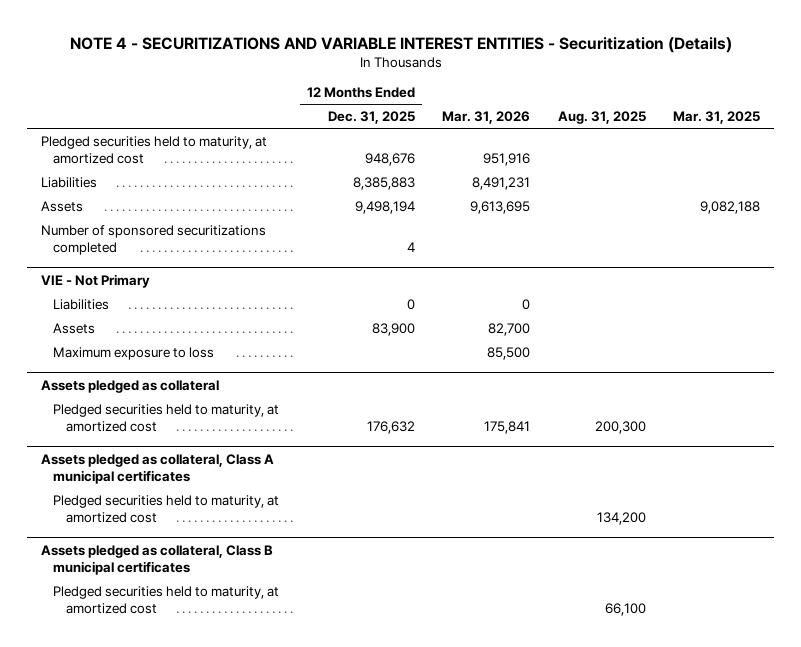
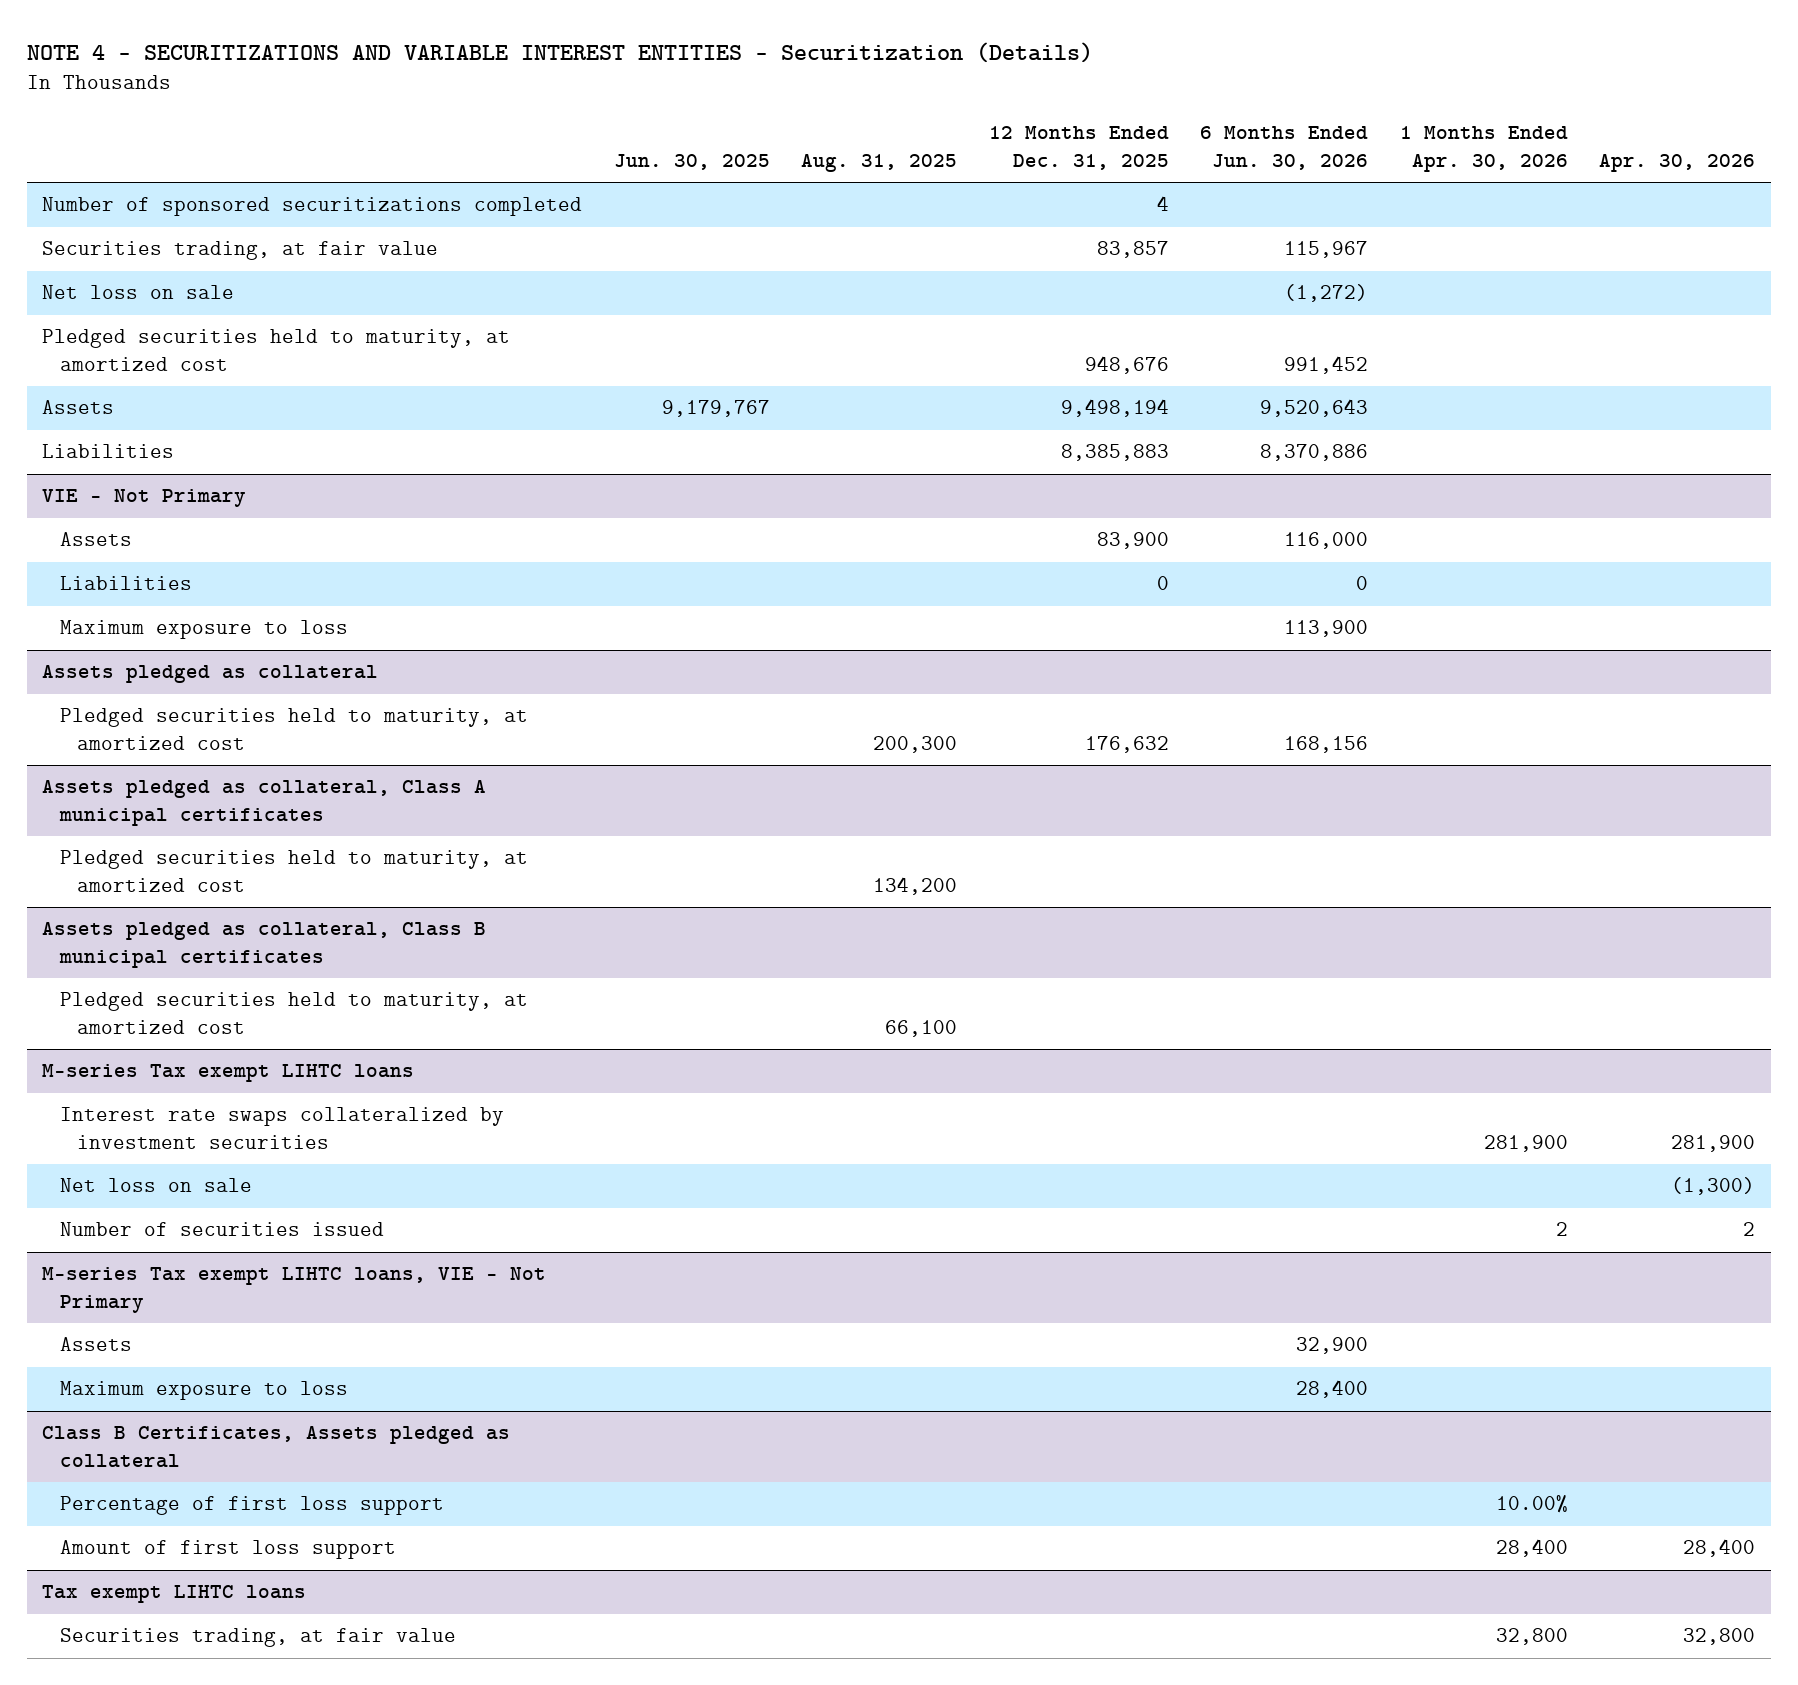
- | 12 Months Ended Dec. 31, 2025 | Mar. 31, 2026 | Aug. 31, 2025 | Mar. 31, 2025
+ | Jun. 30, 2025 | Aug. 31, 2025 | 12 Months Ended Dec. 31, 2025 | 6 Months Ended Jun. 30, 2026 | 1 Months Ended Apr. 30, 2026 | Apr. 30, 2026
moved up: Number of sponsored securitizations completed | | | 4 | | |
+ Securities trading, at fair value | | | 83,857 | 115,967 | |
+ Net loss on sale | | | | (1,272) | |
moved down: Liabilities | | | 8,385,883 | 8,370,886 | |
@ VIE - Not Primary
moved down: Liabilities | | | 0 | 0 | |
+ M-series Tax exempt LIHTC loans
+ Interest rate swaps collateralized by investment securities | | | | | 281,900 | 281,900
+ Net loss on sale | | | | | | (1,300)
+ Number of securities issued | | | | | 2 | 2
+ M-series Tax exempt LIHTC loans, VIE - Not Primary
+ Assets | | | | 32,900 | |
+ Maximum exposure to loss | | | | 28,400 | |
+ Class B Certificates, Assets pledged as collateral
+ Percentage of first loss support | | | | | 10.00% |
+ Amount of first loss support | | | | | 28,400 | 28,400
+ Tax exempt LIHTC loans
+ Securities trading, at fair value | | | | | 32,800 | 32,800

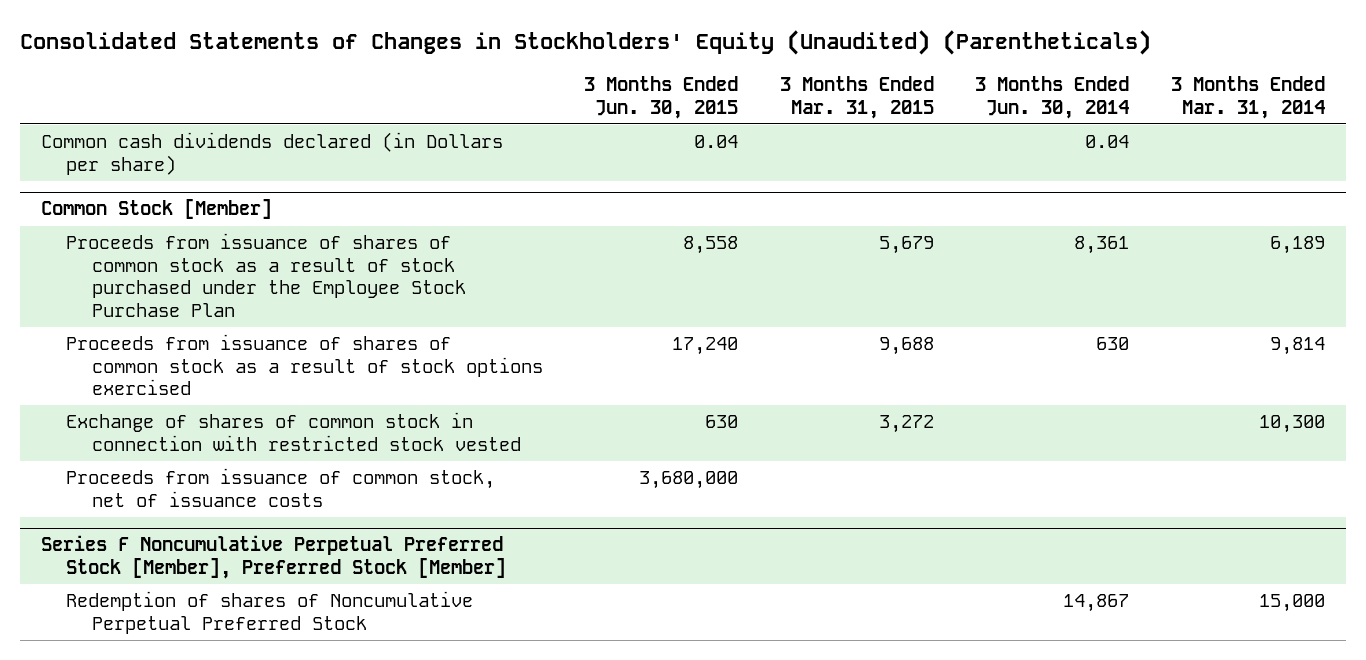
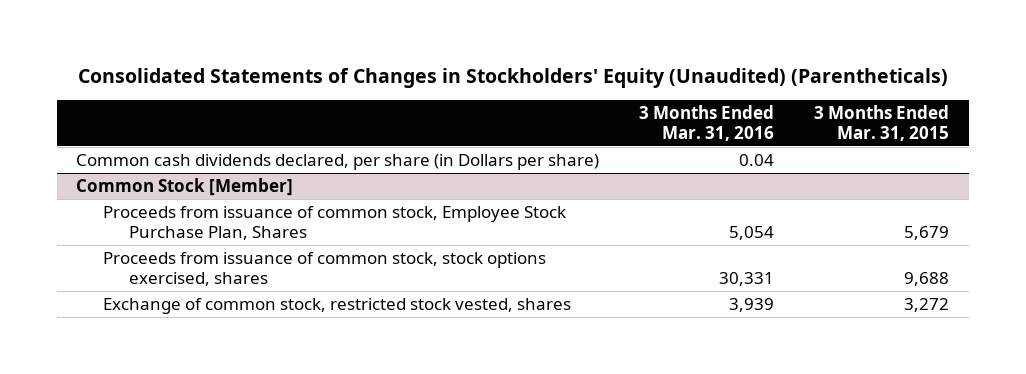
- | 3 Months Ended Jun. 30, 2015 | 3 Months Ended Mar. 31, 2015 | 3 Months Ended Jun. 30, 2014 | 3 Months Ended Mar. 31, 2014
+ | 3 Months Ended Mar. 31, 2016 | 3 Months Ended Mar. 31, 2015
- Common cash dividends declared (in Dollars per share) | 0.04 | | 0.04 |
+ Common cash dividends declared, per share (in Dollars per share) | 0.04 |
@ Common Stock [Member]
- Proceeds from issuance of shares of common stock as a result of stock purchased under the Employee Stock Purchase Plan | 8,558 | 5,679 | 8,361 | 6,189
- Proceeds from issuance of shares of common stock as a result of stock options exercised | 17,240 | 9,688 | 630 | 9,814
- Exchange of shares of common stock in connection with restricted stock vested | 630 | 3,272 | | 10,300
- Proceeds from issuance of common stock, net of issuance costs | 3,680,000 | | |
- Series F Noncumulative Perpetual Preferred Stock [Member], Preferred Stock [Member]
- Redemption of shares of Noncumulative Perpetual Preferred Stock | | | 14,867 | 15,000
@ Common Stock [Member]
+ Proceeds from issuance of common stock, Employee Stock Purchase Plan, Shares | 5,054 | 5,679
+ Proceeds from issuance of common stock, stock options exercised, shares | 30,331 | 9,688
+ Exchange of common stock, restricted stock vested, shares | 3,939 | 3,272

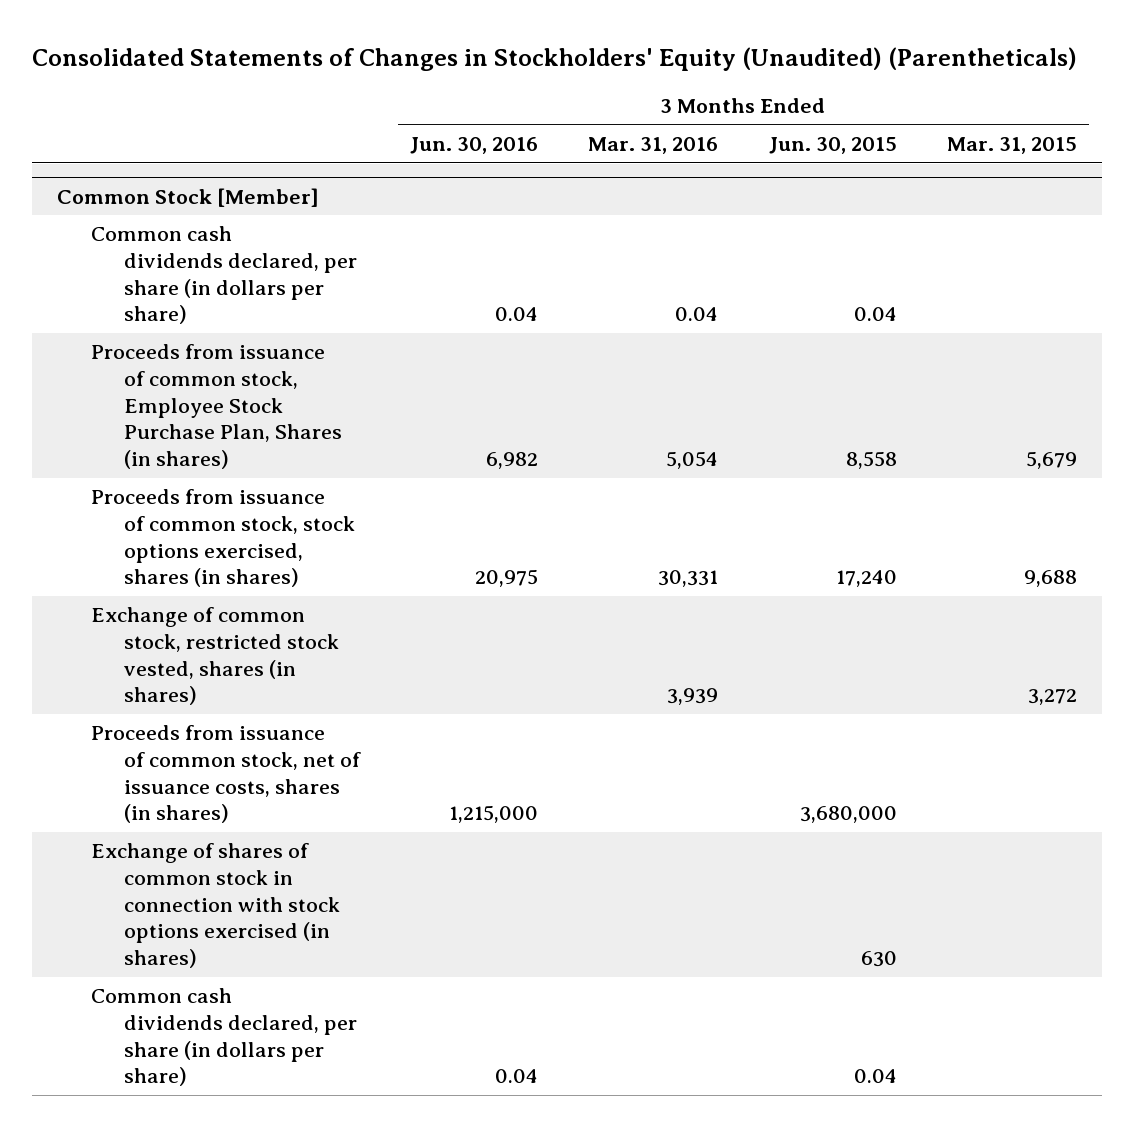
- | 3 Months Ended Mar. 31, 2016 | 3 Months Ended Mar. 31, 2015
+ | 3 Months Ended Jun. 30, 2016 | 3 Months Ended Mar. 31, 2016 | 3 Months Ended Jun. 30, 2015 | 3 Months Ended Mar. 31, 2015
- Common cash dividends declared, per share (in Dollars per share) | 0.04 |
@ Common Stock [Member]
- Proceeds from issuance of common stock, Employee Stock Purchase Plan, Shares | 5,054 | 5,679
- Proceeds from issuance of common stock, stock options exercised, shares | 30,331 | 9,688
- Exchange of common stock, restricted stock vested, shares | 3,939 | 3,272
+ Common cash dividends declared, per share (in dollars per share) | 0.04 | 0.04 | 0.04 |
+ Proceeds from issuance of common stock, Employee Stock Purchase Plan, Shares (in shares) | 6,982 | 5,054 | 8,558 | 5,679
+ Proceeds from issuance of common stock, stock options exercised, shares (in shares) | 20,975 | 30,331 | 17,240 | 9,688
+ Exchange of common stock, restricted stock vested, shares (in shares) | | 3,939 | | 3,272
+ Proceeds from issuance of common stock, net of issuance costs, shares (in shares) | 1,215,000 | | 3,680,000 |
+ Exchange of shares of common stock in connection with stock options exercised (in shares) | | | 630 |
+ Common cash dividends declared, per share (in dollars per share) | 0.04 | | 0.04 |

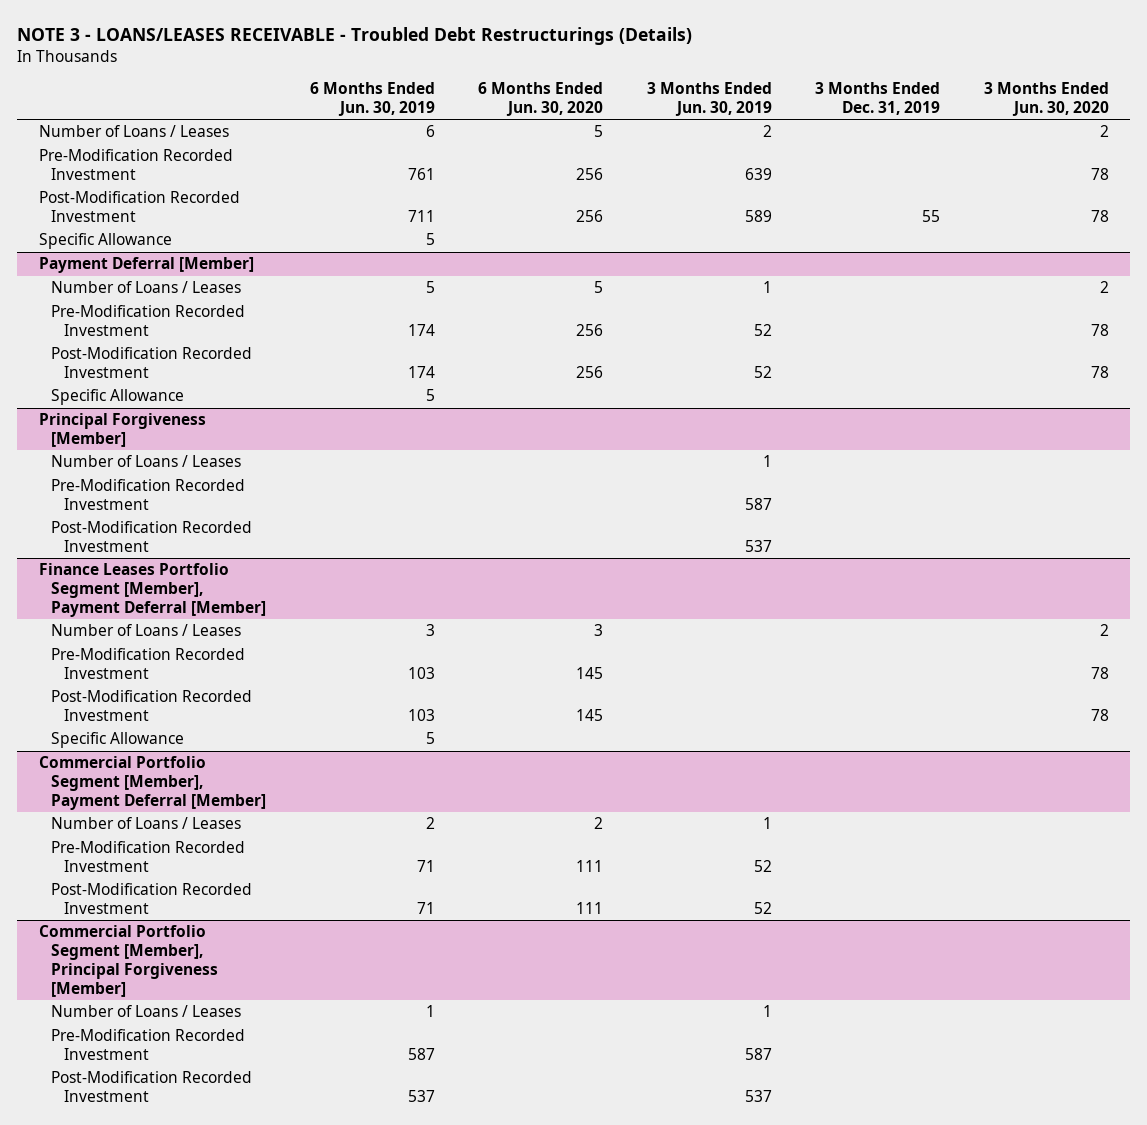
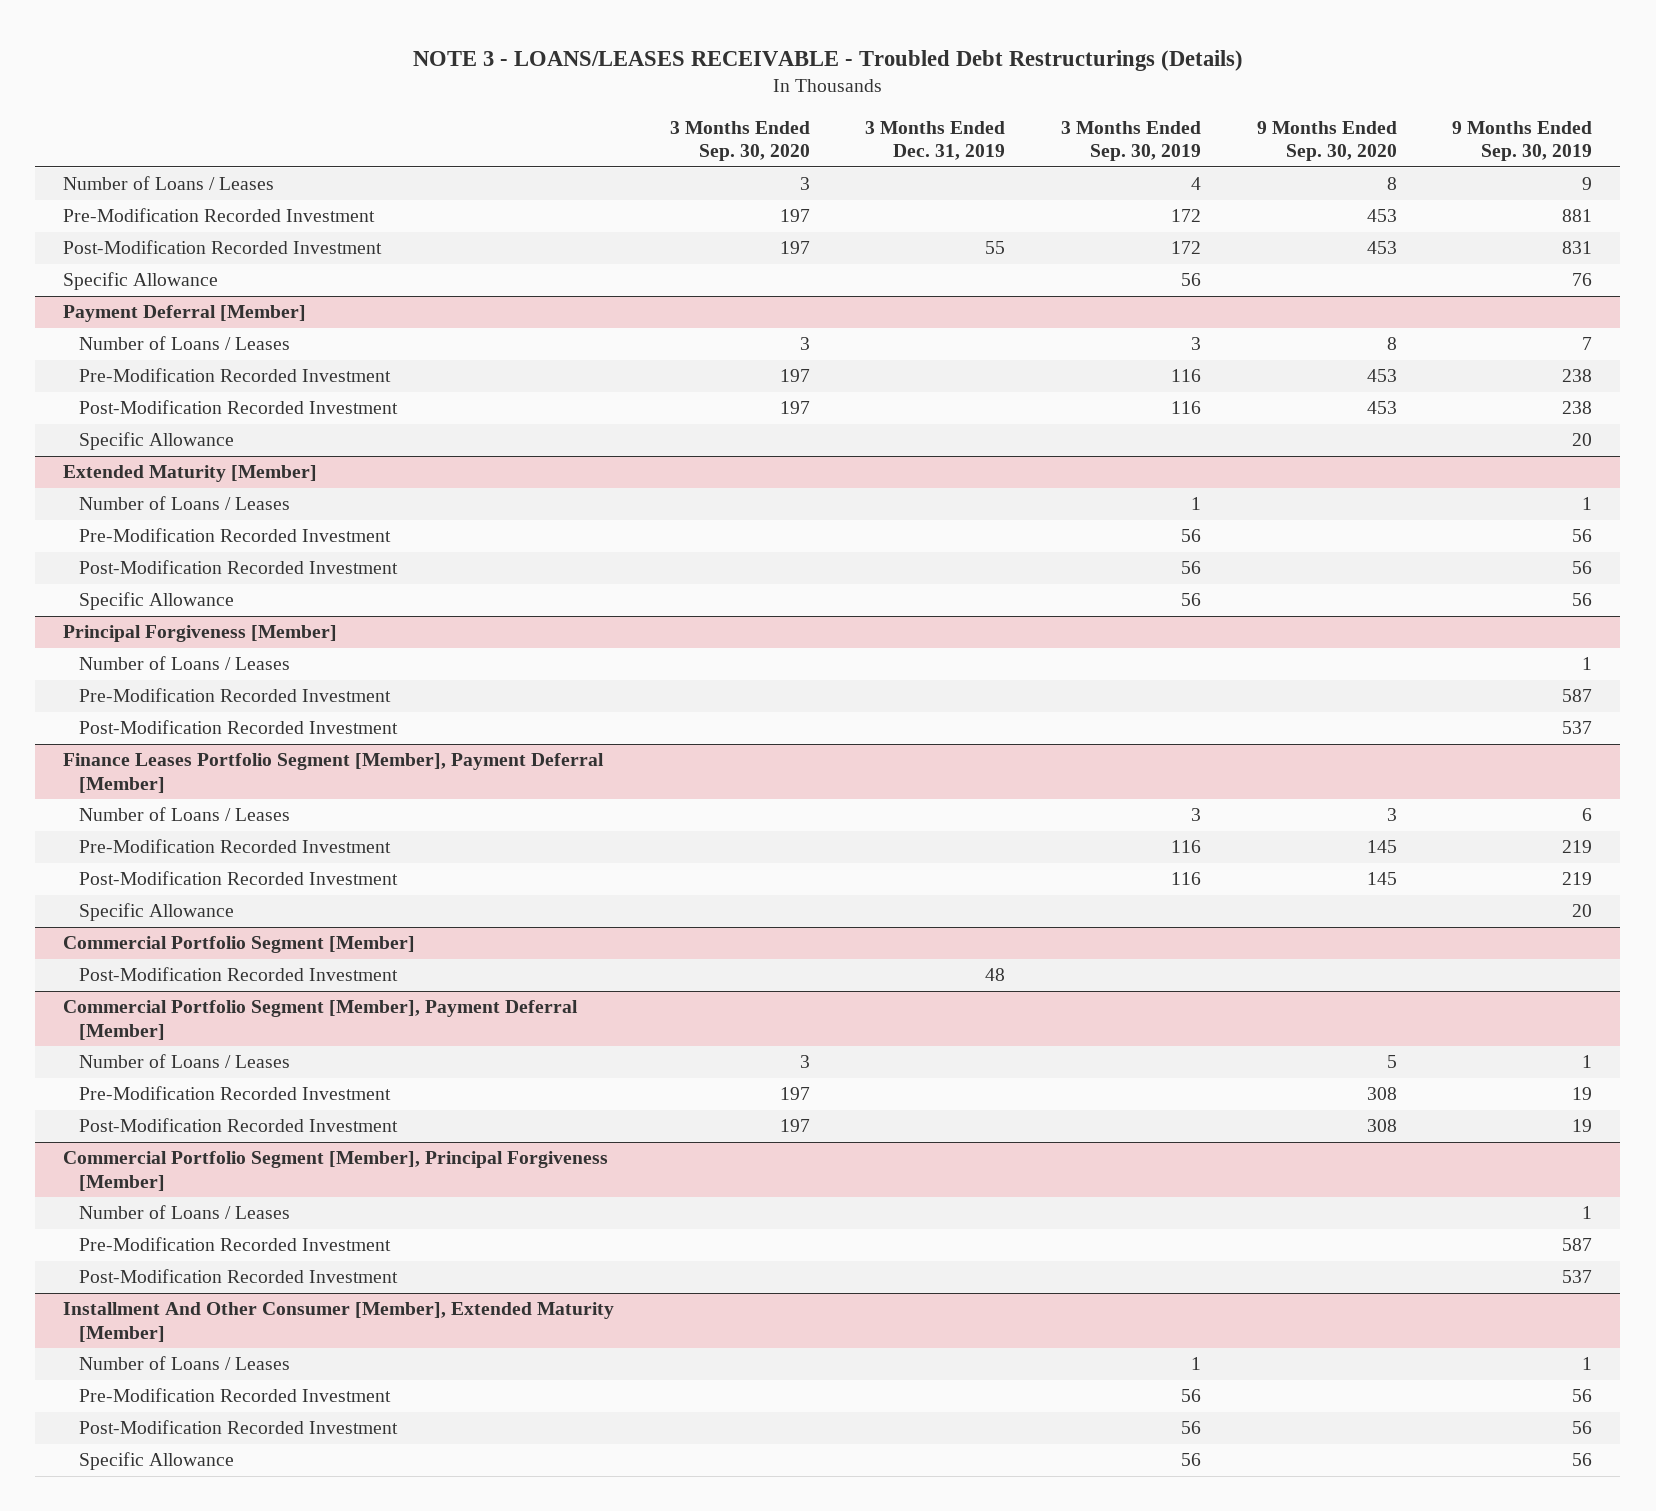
- | 6 Months Ended Jun. 30, 2019 | 6 Months Ended Jun. 30, 2020 | 3 Months Ended Jun. 30, 2019 | 3 Months Ended Dec. 31, 2019 | 3 Months Ended Jun. 30, 2020
+ | 3 Months Ended Sep. 30, 2020 | 3 Months Ended Dec. 31, 2019 | 3 Months Ended Sep. 30, 2019 | 9 Months Ended Sep. 30, 2020 | 9 Months Ended Sep. 30, 2019
+ Extended Maturity [Member]
+ Number of Loans / Leases | | | 1 | | 1
+ Pre-Modification Recorded Investment | | | 56 | | 56
+ Post-Modification Recorded Investment | | | 56 | | 56
+ Specific Allowance | | | 56 | | 56
+ Commercial Portfolio Segment [Member]
+ Post-Modification Recorded Investment | | 48 | | |
+ Installment And Other Consumer [Member], Extended Maturity [Member]
+ Number of Loans / Leases | | | 1 | | 1
+ Pre-Modification Recorded Investment | | | 56 | | 56
+ Post-Modification Recorded Investment | | | 56 | | 56
+ Specific Allowance | | | 56 | | 56

